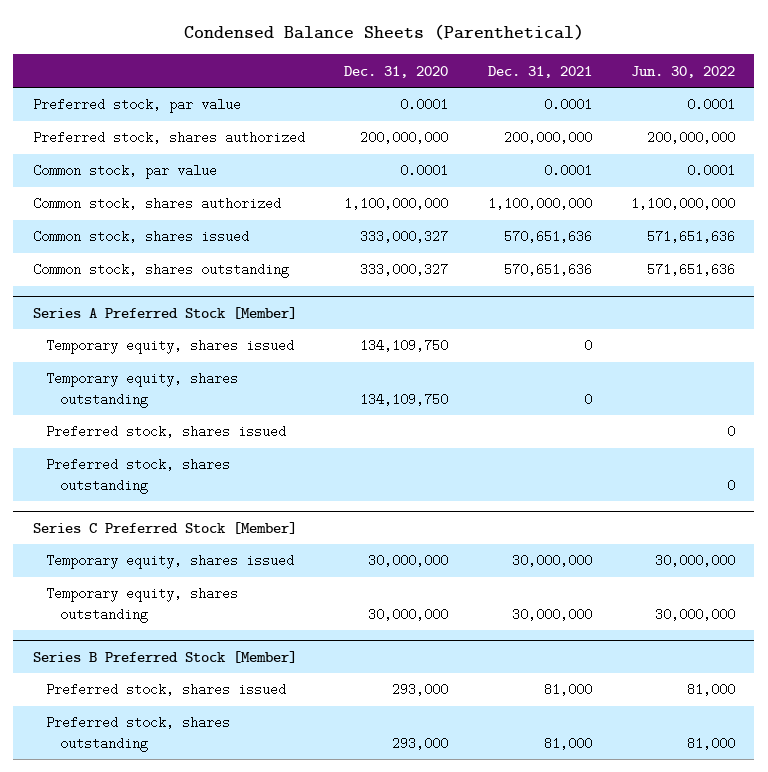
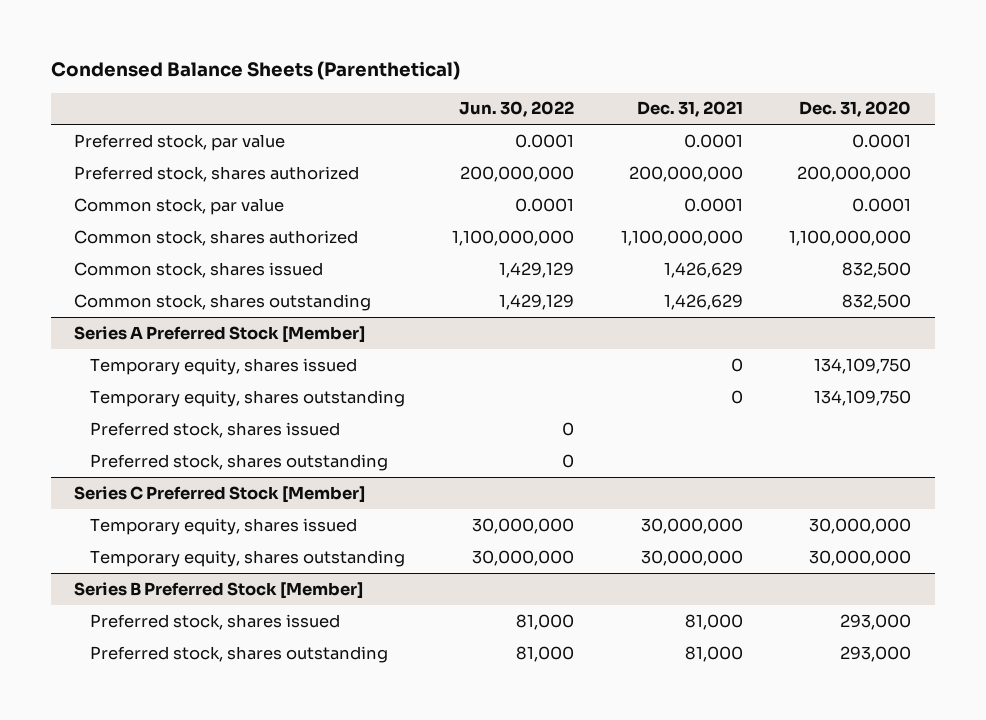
- | Dec. 31, 2020 | Dec. 31, 2021 | Jun. 30, 2022
+ | Jun. 30, 2022 | Dec. 31, 2021 | Dec. 31, 2020
- Common stock, shares issued | 333,000,327 | 570,651,636 | 571,651,636
- Common stock, shares outstanding | 333,000,327 | 570,651,636 | 571,651,636
+ Common stock, shares issued | 1,429,129 | 1,426,629 | 832,500
+ Common stock, shares outstanding | 1,429,129 | 1,426,629 | 832,500

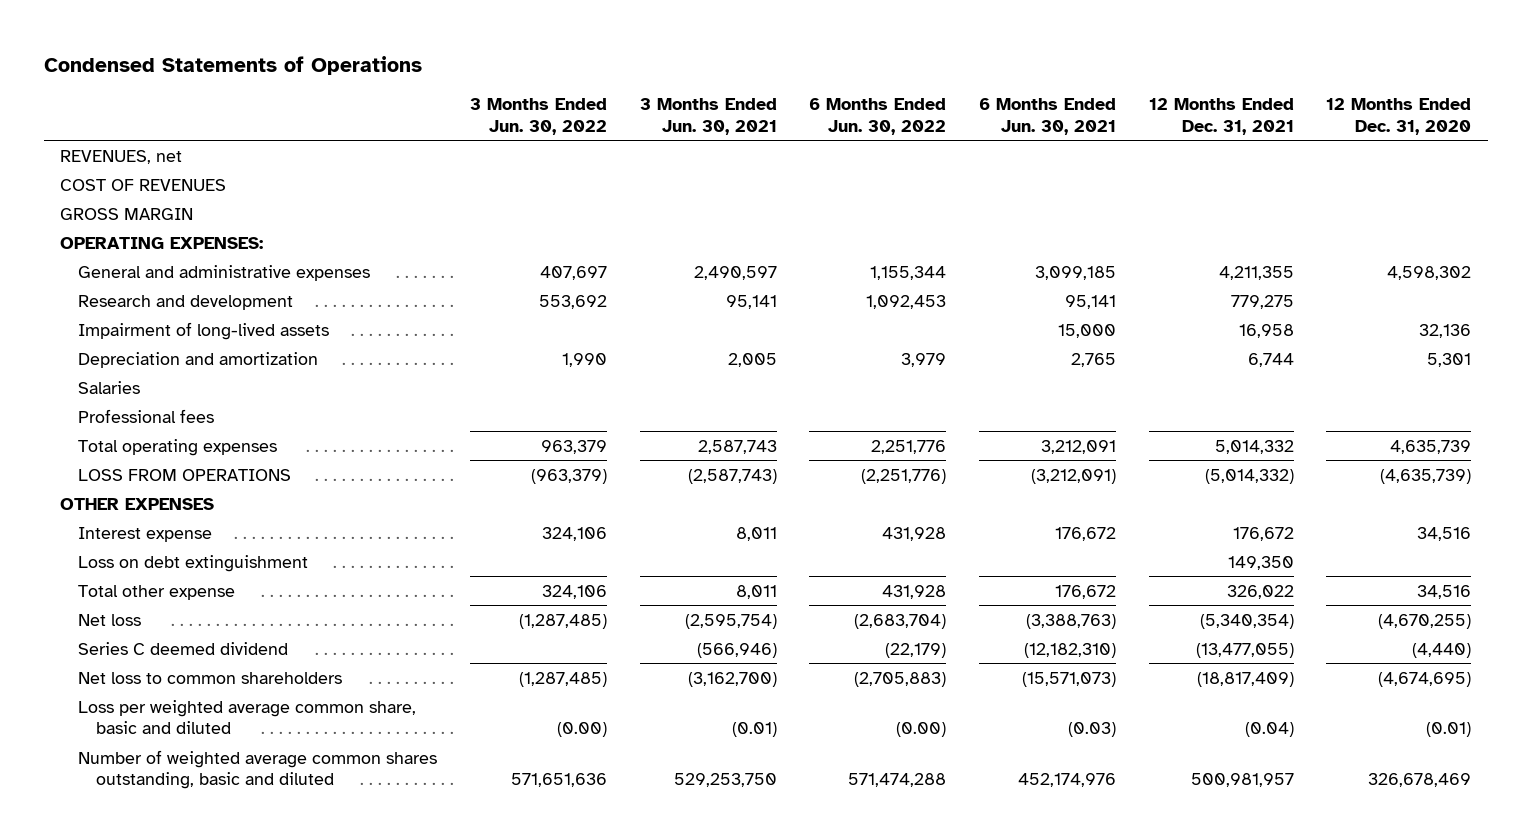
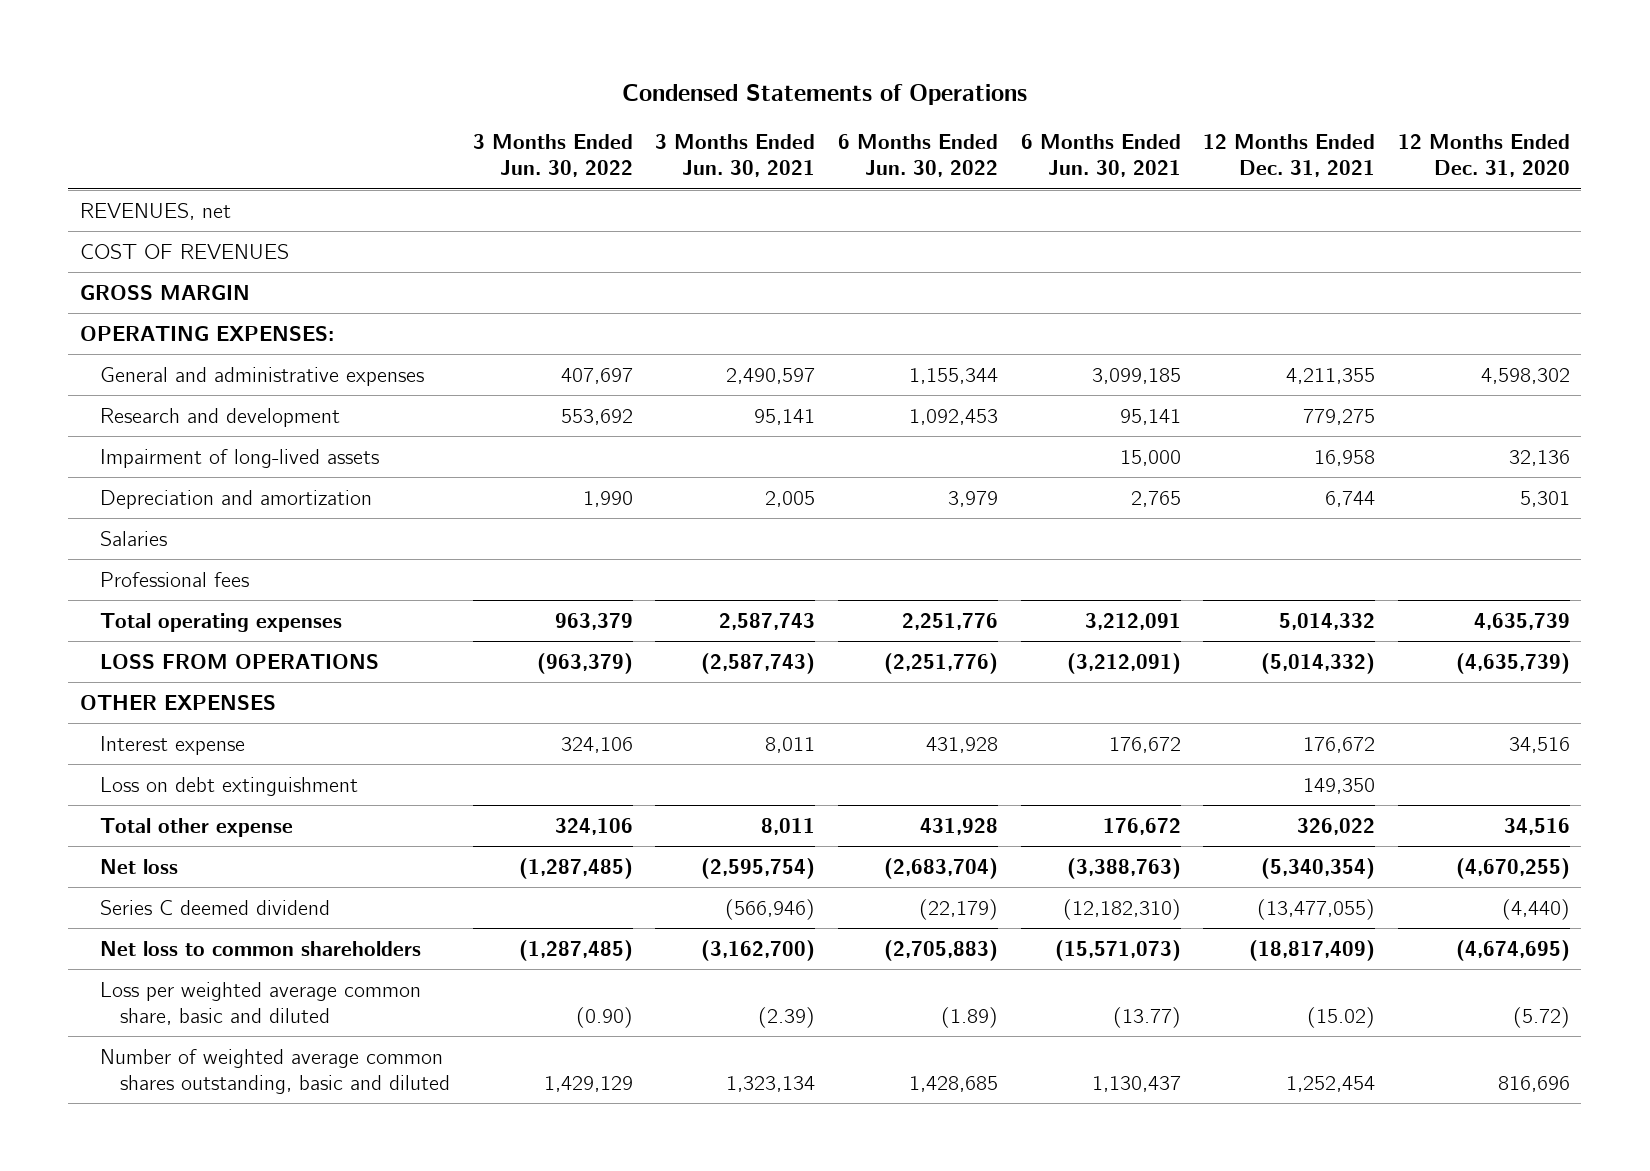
- Loss per weighted average common share, basic and diluted | (0.00) | (0.01) | (0.00) | (0.03) | (0.04) | (0.01)
- Number of weighted average common shares outstanding, basic and diluted | 571,651,636 | 529,253,750 | 571,474,288 | 452,174,976 | 500,981,957 | 326,678,469
+ Loss per weighted average common share, basic and diluted | (0.90) | (2.39) | (1.89) | (13.77) | (15.02) | (5.72)
+ Number of weighted average common shares outstanding, basic and diluted | 1,429,129 | 1,323,134 | 1,428,685 | 1,130,437 | 1,252,454 | 816,696

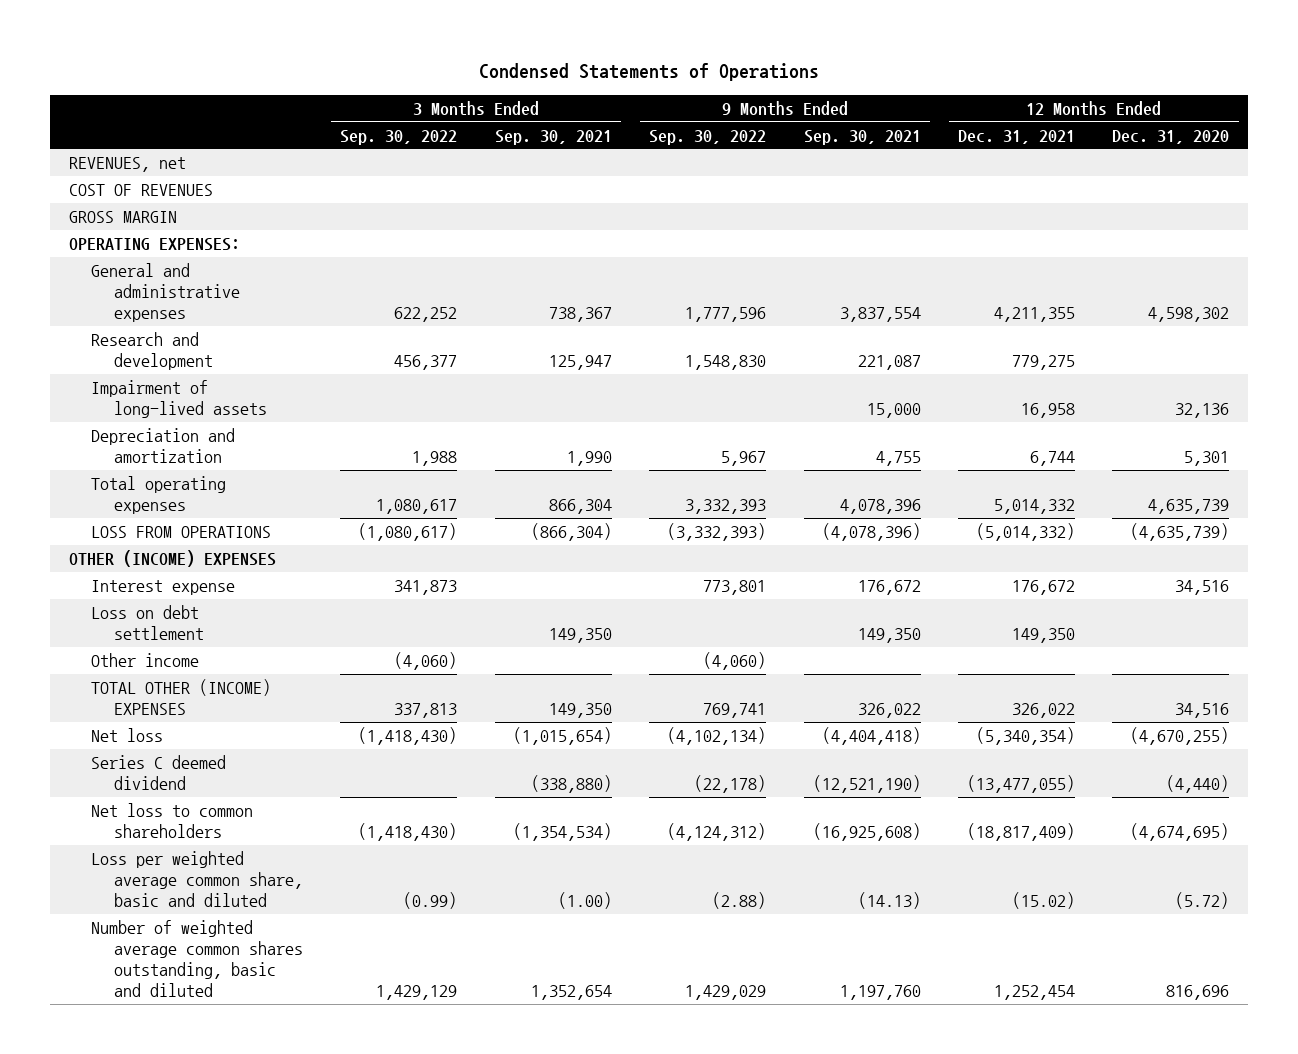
- | 3 Months Ended Jun. 30, 2022 | 3 Months Ended Jun. 30, 2021 | 6 Months Ended Jun. 30, 2022 | 6 Months Ended Jun. 30, 2021 | 12 Months Ended Dec. 31, 2021 | 12 Months Ended Dec. 31, 2020
+ | 3 Months Ended Sep. 30, 2022 | 3 Months Ended Sep. 30, 2021 | 9 Months Ended Sep. 30, 2022 | 9 Months Ended Sep. 30, 2021 | 12 Months Ended Dec. 31, 2021 | 12 Months Ended Dec. 31, 2020
- Salaries
- Professional fees
- OTHER EXPENSES
+ OTHER (INCOME) EXPENSES
- Loss on debt extinguishment | | | | | 149,350 |
- Total other expense | 324,106 | 8,011 | 431,928 | 176,672 | 326,022 | 34,516
+ Loss on debt settlement | | 149,350 | | 149,350 | 149,350 |
+ Other income | (4,060) | | (4,060) | | |
+ TOTAL OTHER (INCOME) EXPENSES | 337,813 | 149,350 | 769,741 | 326,022 | 326,022 | 34,516

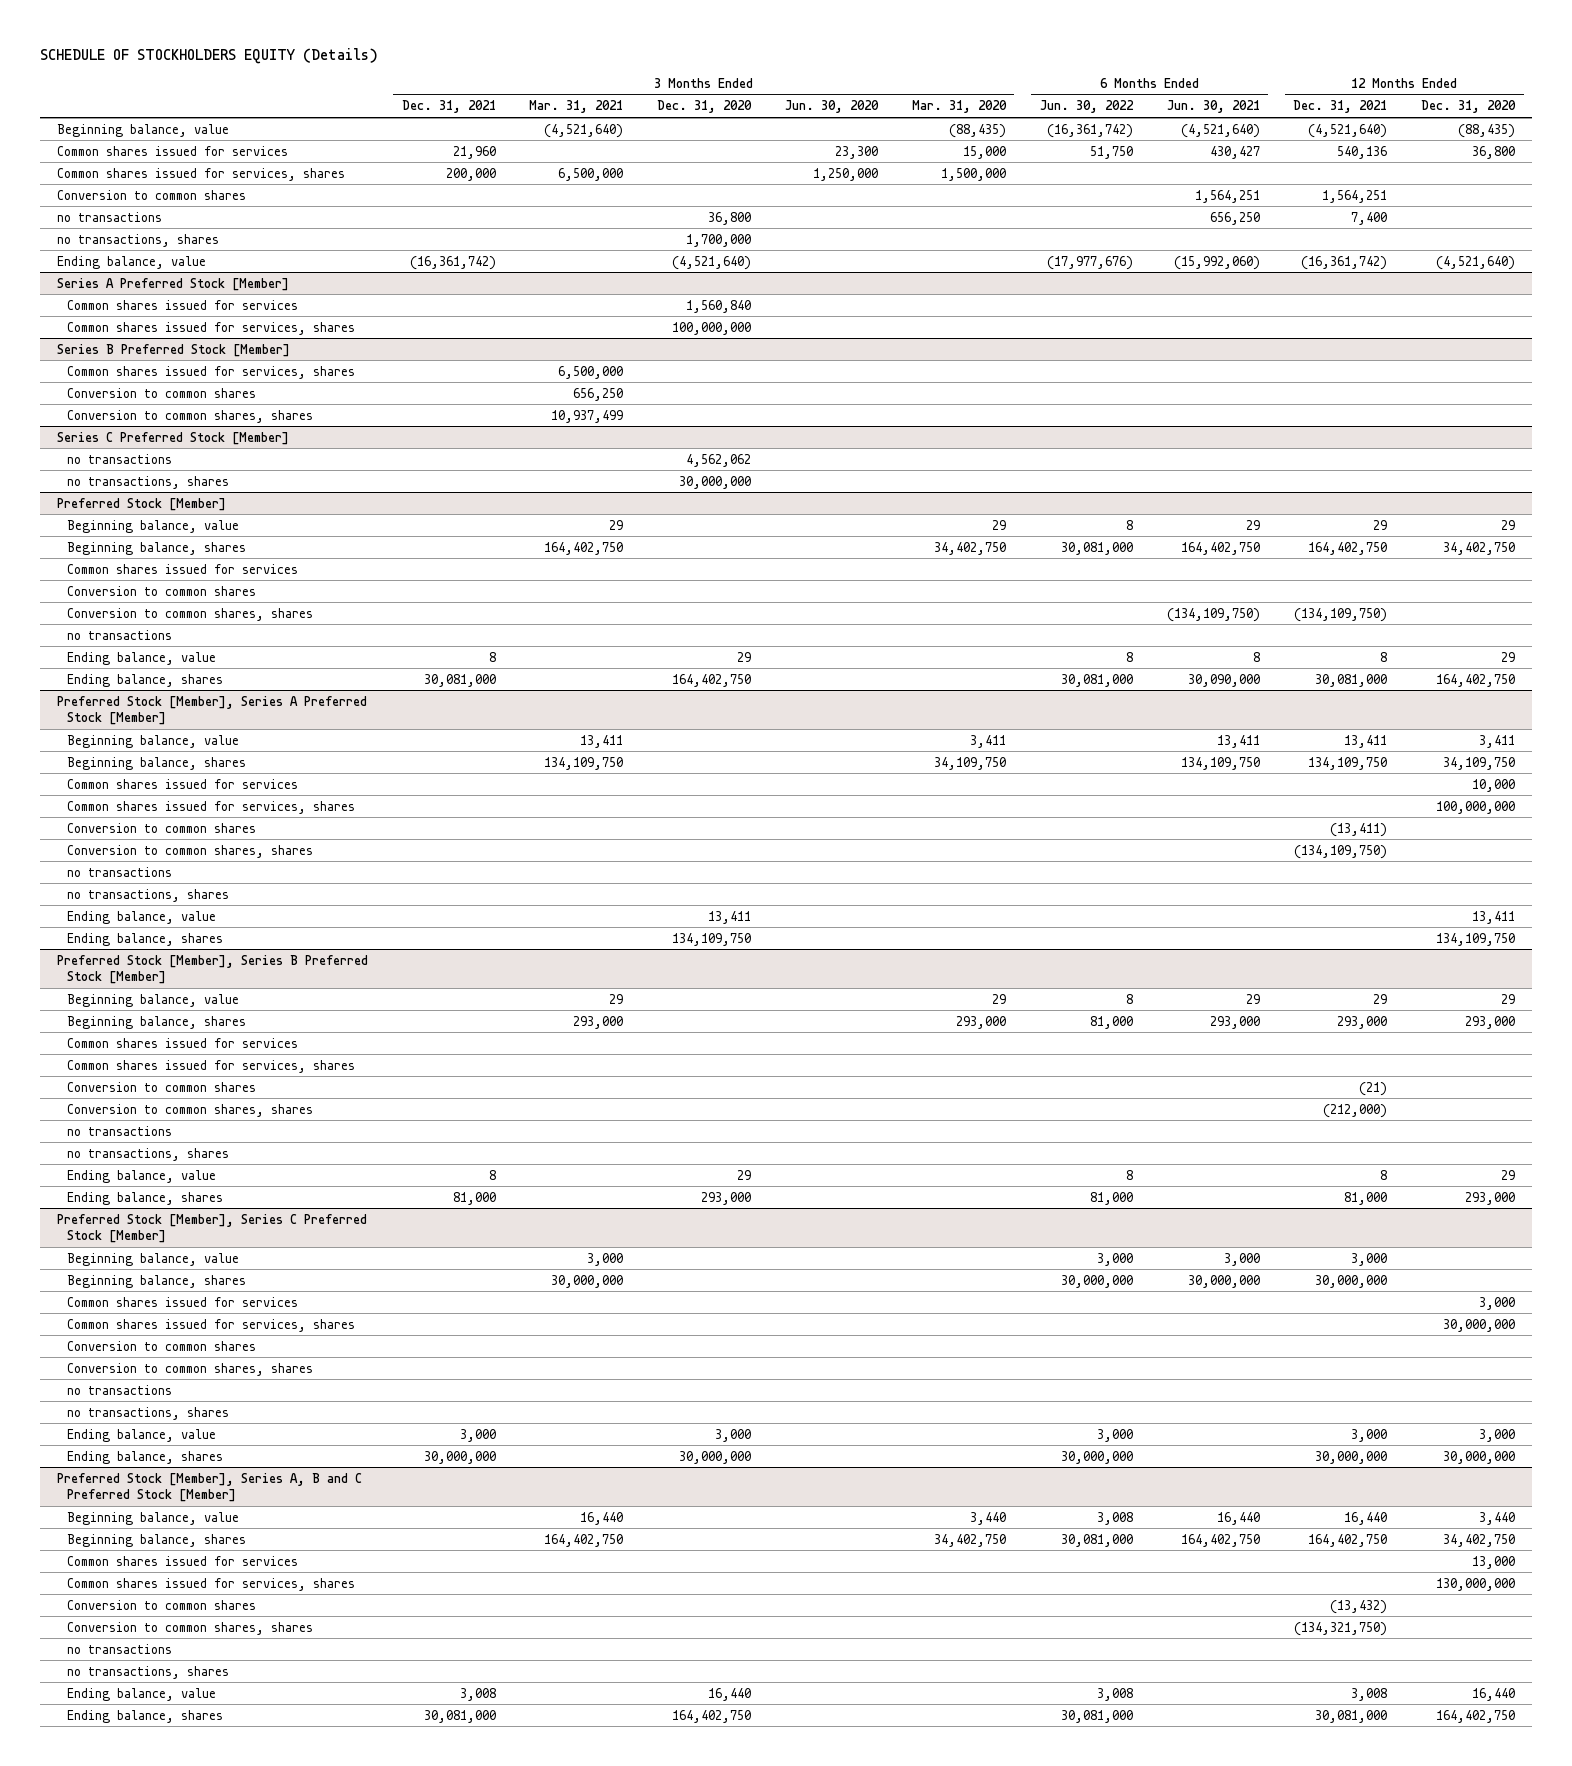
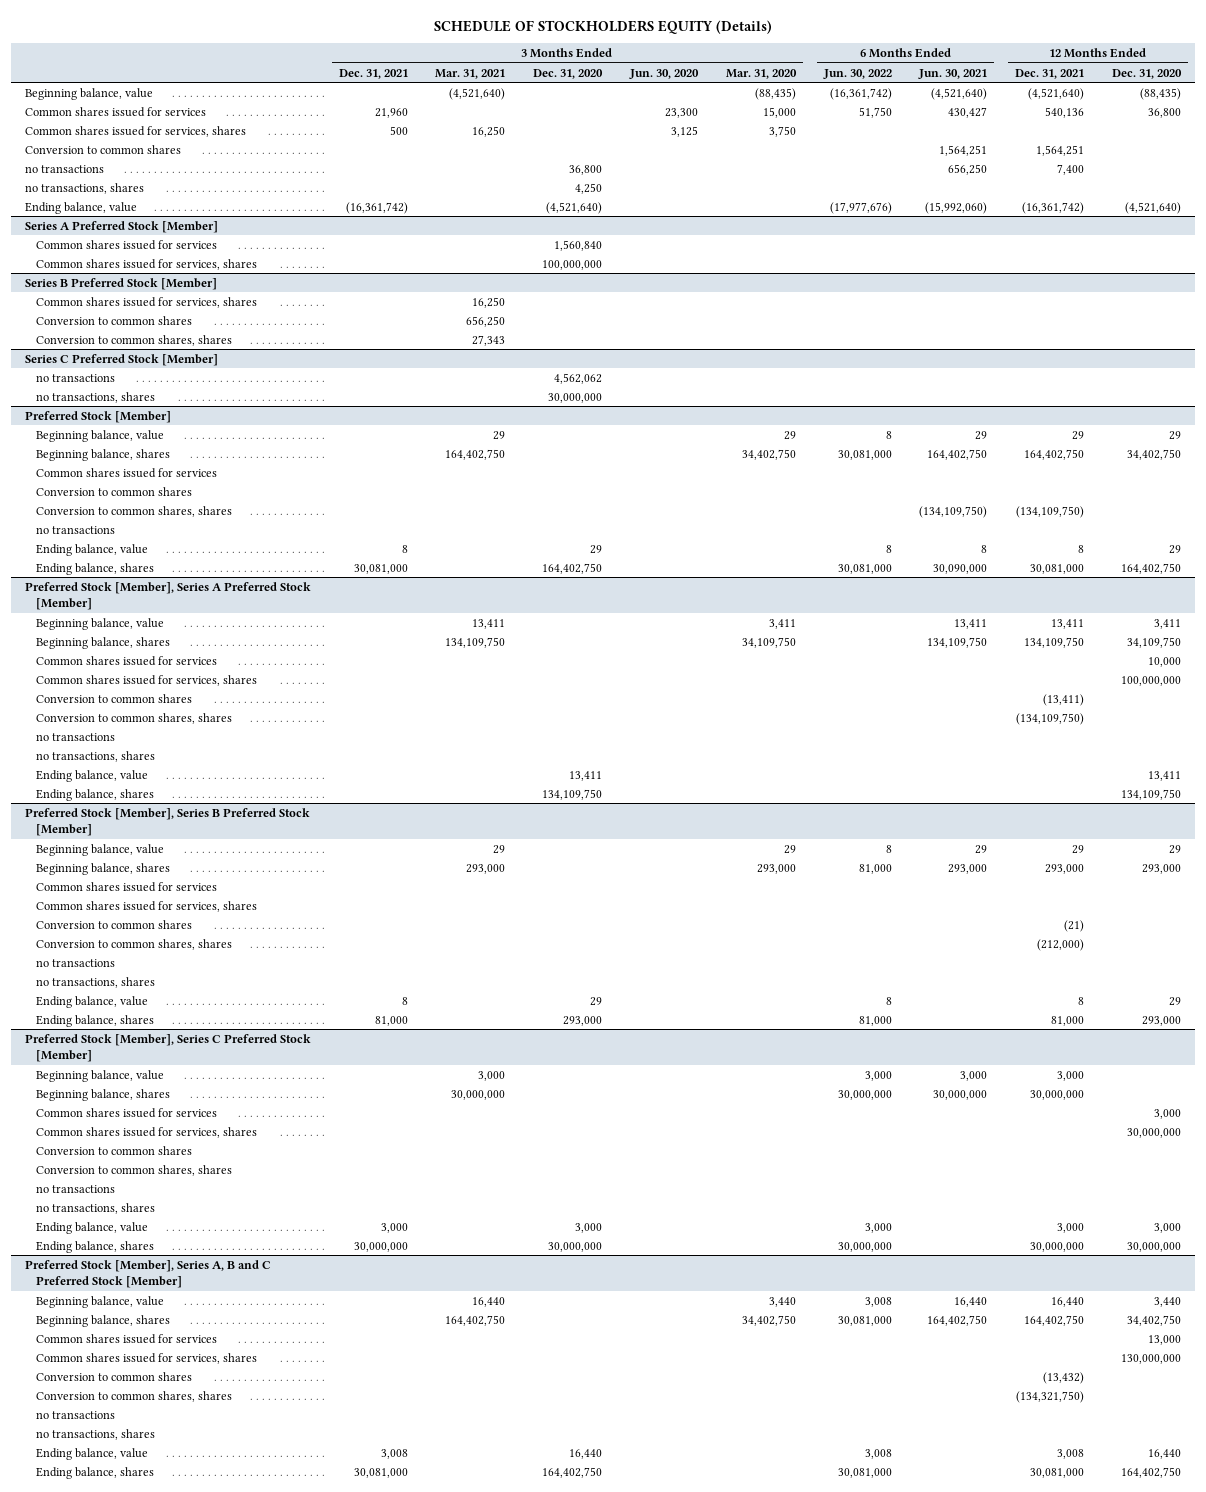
- Common shares issued for services, shares | 200,000 | 6,500,000 | | 1,250,000 | 1,500,000 | | | |
+ Common shares issued for services, shares | 500 | 16,250 | | 3,125 | 3,750 | | | |
- no transactions, shares | | | 1,700,000 | | | | | |
+ no transactions, shares | | | 4,250 | | | | | |
@ Series B Preferred Stock [Member]
- Common shares issued for services, shares | | 6,500,000 | | | | | | |
+ Common shares issued for services, shares | | 16,250 | | | | | | |
- Conversion to common shares, shares | | 10,937,499 | | | | | | |
+ Conversion to common shares, shares | | 27,343 | | | | | | |

